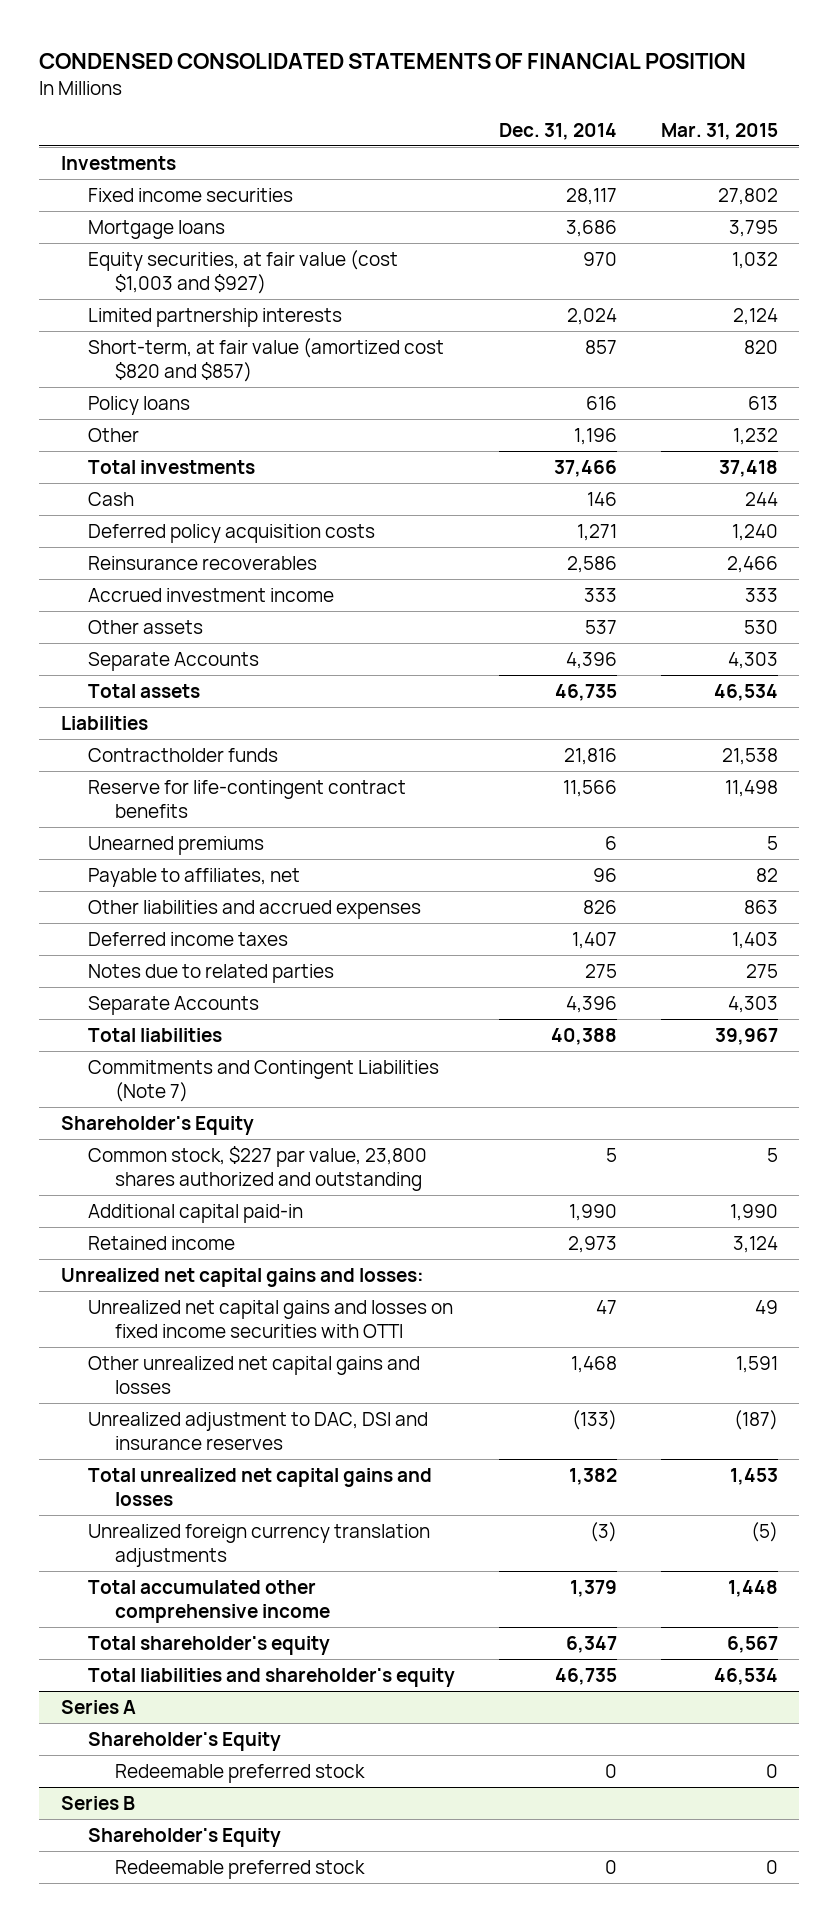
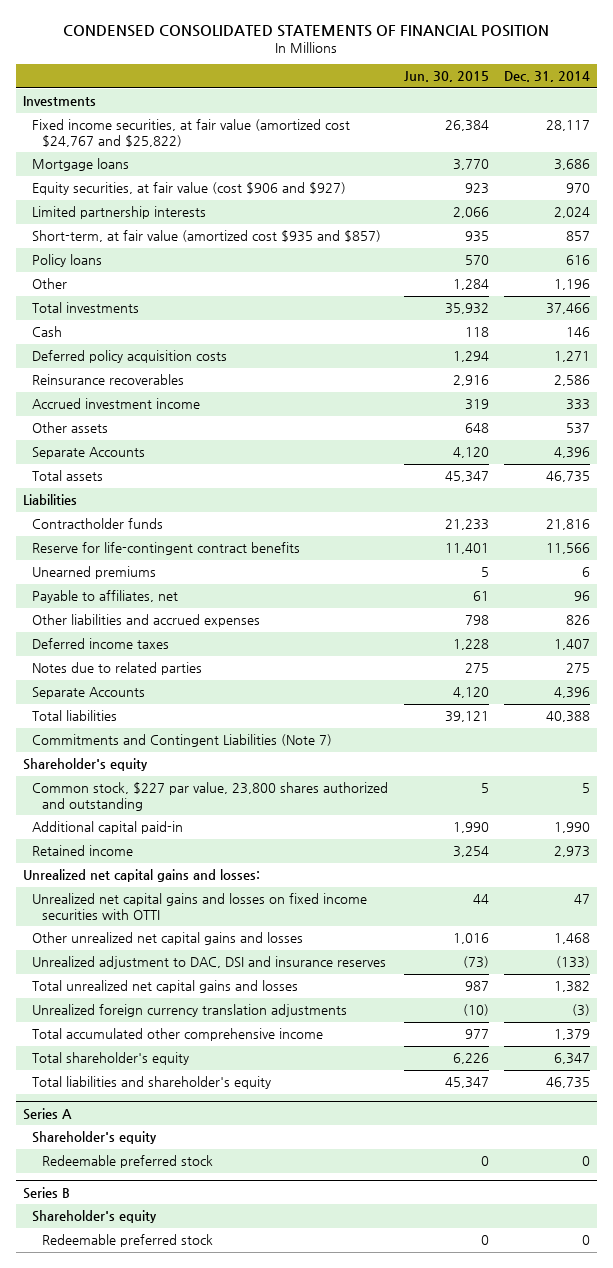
- | Dec. 31, 2014 | Mar. 31, 2015
+ | Jun. 30, 2015 | Dec. 31, 2014
- Fixed income securities | 28,117 | 27,802
+ Fixed income securities, at fair value (amortized cost $24,767 and $25,822) | 26,384 | 28,117
- Equity securities, at fair value (cost $1,003 and $927) | 970 | 1,032
+ Equity securities, at fair value (cost $906 and $927) | 923 | 970
- Short-term, at fair value (amortized cost $820 and $857) | 857 | 820
+ Short-term, at fair value (amortized cost $935 and $857) | 935 | 857
- Shareholder's Equity
+ Shareholder's equity
@ Series A
- Shareholder's Equity
+ Shareholder's equity
@ Series B
- Shareholder's Equity
+ Shareholder's equity

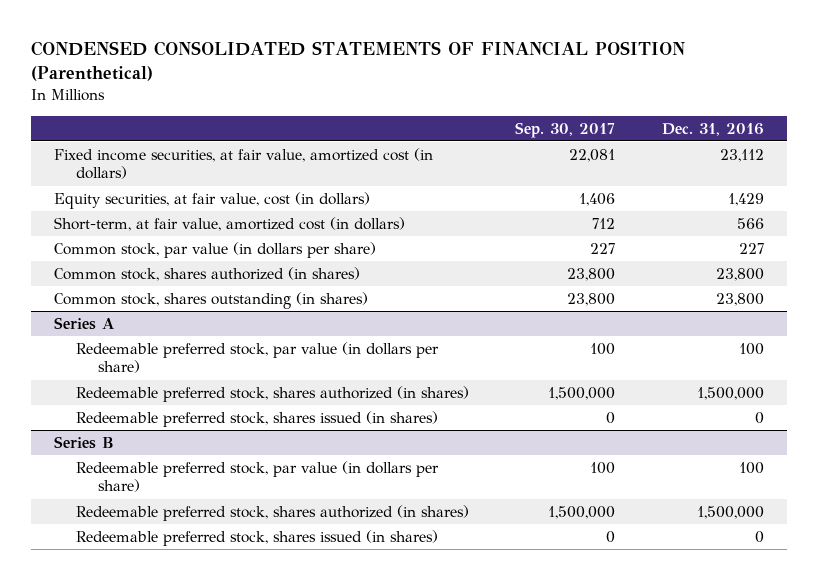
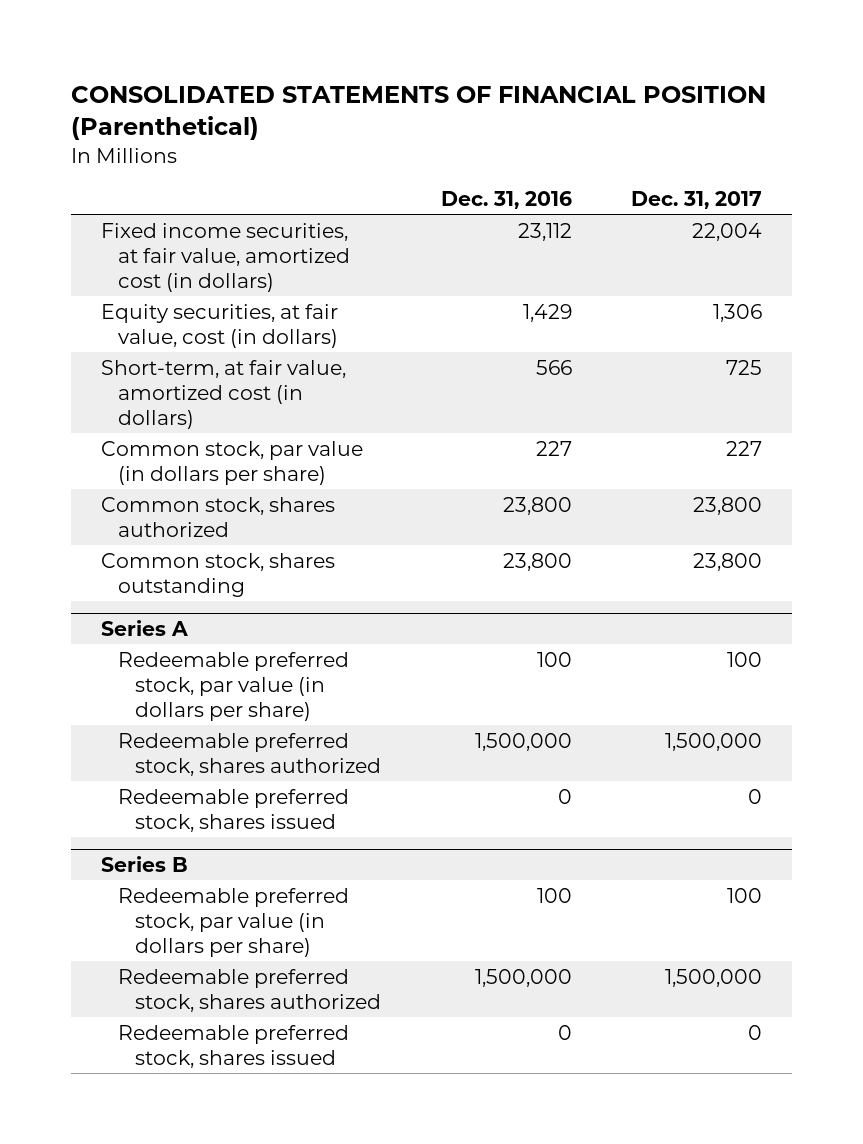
- CONDENSED CONSOLIDATED STATEMENTS OF FINANCIAL POSITION (Parenthetical)
+ CONSOLIDATED STATEMENTS OF FINANCIAL POSITION (Parenthetical)
- | Sep. 30, 2017 | Dec. 31, 2016
+ | Dec. 31, 2016 | Dec. 31, 2017
- Common stock, shares authorized (in shares) | 23,800 | 23,800
- Common stock, shares outstanding (in shares) | 23,800 | 23,800
+ Common stock, shares authorized | 23,800 | 23,800
+ Common stock, shares outstanding | 23,800 | 23,800
@ Series A
- Redeemable preferred stock, shares authorized (in shares) | 1,500,000 | 1,500,000
- Redeemable preferred stock, shares issued (in shares) | 0 | 0
+ Redeemable preferred stock, shares authorized | 1,500,000 | 1,500,000
+ Redeemable preferred stock, shares issued | 0 | 0
@ Series B
- Redeemable preferred stock, shares authorized (in shares) | 1,500,000 | 1,500,000
- Redeemable preferred stock, shares issued (in shares) | 0 | 0
+ Redeemable preferred stock, shares authorized | 1,500,000 | 1,500,000
+ Redeemable preferred stock, shares issued | 0 | 0

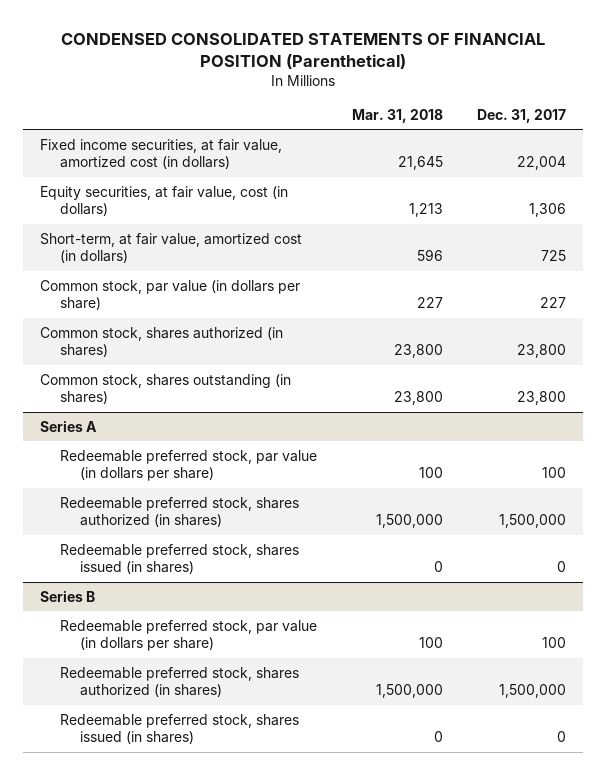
- CONSOLIDATED STATEMENTS OF FINANCIAL POSITION (Parenthetical)
+ CONDENSED CONSOLIDATED STATEMENTS OF FINANCIAL POSITION (Parenthetical)
- | Dec. 31, 2016 | Dec. 31, 2017
+ | Mar. 31, 2018 | Dec. 31, 2017
- Common stock, shares authorized | 23,800 | 23,800
- Common stock, shares outstanding | 23,800 | 23,800
+ Common stock, shares authorized (in shares) | 23,800 | 23,800
+ Common stock, shares outstanding (in shares) | 23,800 | 23,800
@ Series A
- Redeemable preferred stock, shares authorized | 1,500,000 | 1,500,000
- Redeemable preferred stock, shares issued | 0 | 0
+ Redeemable preferred stock, shares authorized (in shares) | 1,500,000 | 1,500,000
+ Redeemable preferred stock, shares issued (in shares) | 0 | 0
@ Series B
- Redeemable preferred stock, shares authorized | 1,500,000 | 1,500,000
- Redeemable preferred stock, shares issued | 0 | 0
+ Redeemable preferred stock, shares authorized (in shares) | 1,500,000 | 1,500,000
+ Redeemable preferred stock, shares issued (in shares) | 0 | 0

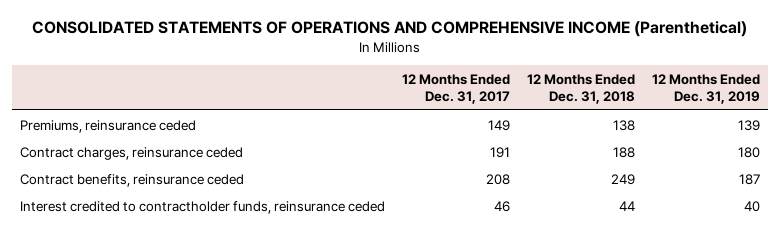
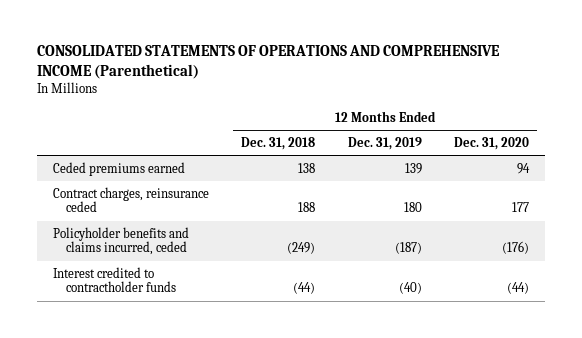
- | 12 Months Ended Dec. 31, 2017 | 12 Months Ended Dec. 31, 2018 | 12 Months Ended Dec. 31, 2019
+ | 12 Months Ended Dec. 31, 2018 | 12 Months Ended Dec. 31, 2019 | 12 Months Ended Dec. 31, 2020
- Premiums, reinsurance ceded | 149 | 138 | 139
+ Ceded premiums earned | 138 | 139 | 94
- Contract benefits, reinsurance ceded | 208 | 249 | 187
- Interest credited to contractholder funds, reinsurance ceded | 46 | 44 | 40
+ Policyholder benefits and claims incurred, ceded | (249) | (187) | (176)
+ Interest credited to contractholder funds | (44) | (40) | (44)

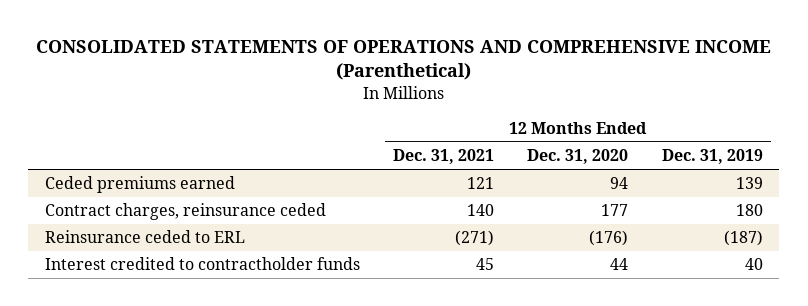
- | 12 Months Ended Dec. 31, 2018 | 12 Months Ended Dec. 31, 2019 | 12 Months Ended Dec. 31, 2020
+ | 12 Months Ended Dec. 31, 2021 | 12 Months Ended Dec. 31, 2020 | 12 Months Ended Dec. 31, 2019
- Policyholder benefits and claims incurred, ceded | (249) | (187) | (176)
- Interest credited to contractholder funds | (44) | (40) | (44)
+ Reinsurance ceded to ERL | (271) | (176) | (187)
+ Interest credited to contractholder funds | 45 | 44 | 40

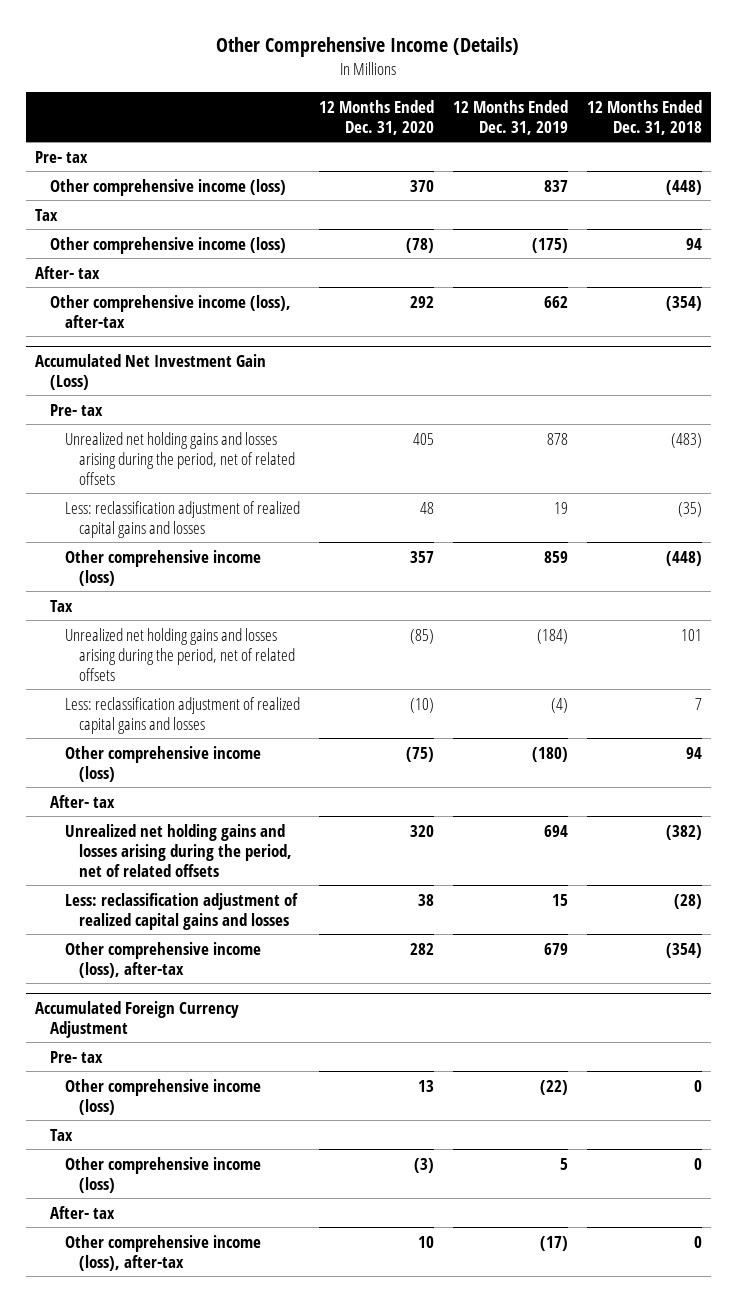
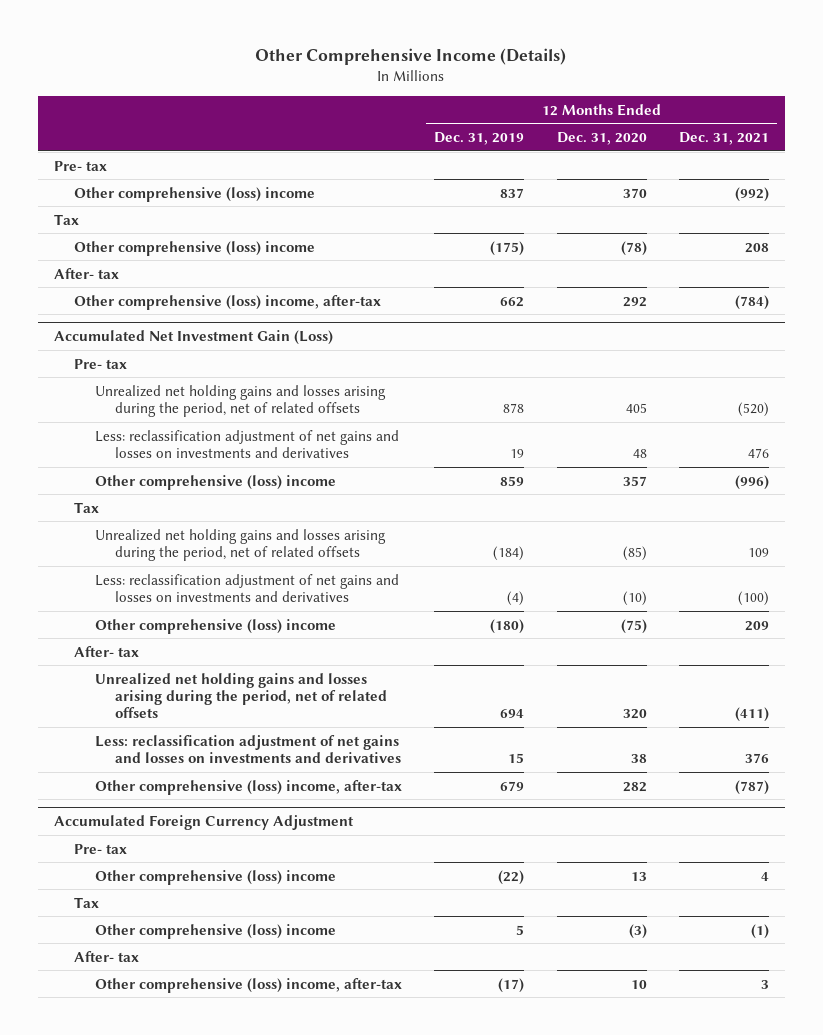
- | 12 Months Ended Dec. 31, 2020 | 12 Months Ended Dec. 31, 2019 | 12 Months Ended Dec. 31, 2018
+ | 12 Months Ended Dec. 31, 2019 | 12 Months Ended Dec. 31, 2020 | 12 Months Ended Dec. 31, 2021
- Other comprehensive income (loss) | 370 | 837 | (448)
+ Other comprehensive (loss) income | 837 | 370 | (992)
- Other comprehensive income (loss) | (78) | (175) | 94
+ Other comprehensive (loss) income | (175) | (78) | 208
- Other comprehensive income (loss), after-tax | 292 | 662 | (354)
+ Other comprehensive (loss) income, after-tax | 662 | 292 | (784)
@ Accumulated Net Investment Gain (Loss)
- Less: reclassification adjustment of realized capital gains and losses | 48 | 19 | (35)
- Other comprehensive income (loss) | 357 | 859 | (448)
+ Less: reclassification adjustment of net gains and losses on investments and derivatives | 19 | 48 | 476
+ Other comprehensive (loss) income | 859 | 357 | (996)
- Less: reclassification adjustment of realized capital gains and losses | (10) | (4) | 7
- Other comprehensive income (loss) | (75) | (180) | 94
+ Less: reclassification adjustment of net gains and losses on investments and derivatives | (4) | (10) | (100)
+ Other comprehensive (loss) income | (180) | (75) | 209
- Less: reclassification adjustment of realized capital gains and losses | 38 | 15 | (28)
- Other comprehensive income (loss), after-tax | 282 | 679 | (354)
+ Less: reclassification adjustment of net gains and losses on investments and derivatives | 15 | 38 | 376
+ Other comprehensive (loss) income, after-tax | 679 | 282 | (787)
@ Accumulated Foreign Currency Adjustment
- Other comprehensive income (loss) | 13 | (22) | 0
+ Other comprehensive (loss) income | (22) | 13 | 4
- Other comprehensive income (loss) | (3) | 5 | 0
+ Other comprehensive (loss) income | 5 | (3) | (1)
- Other comprehensive income (loss), after-tax | 10 | (17) | 0
+ Other comprehensive (loss) income, after-tax | (17) | 10 | 3

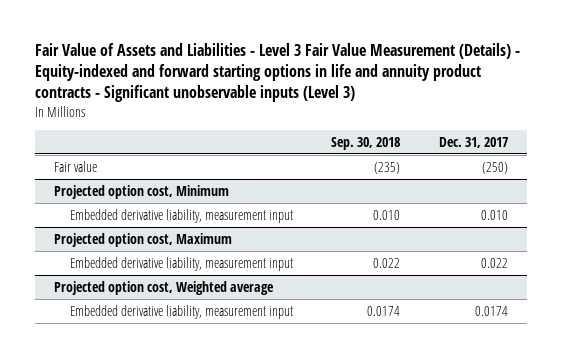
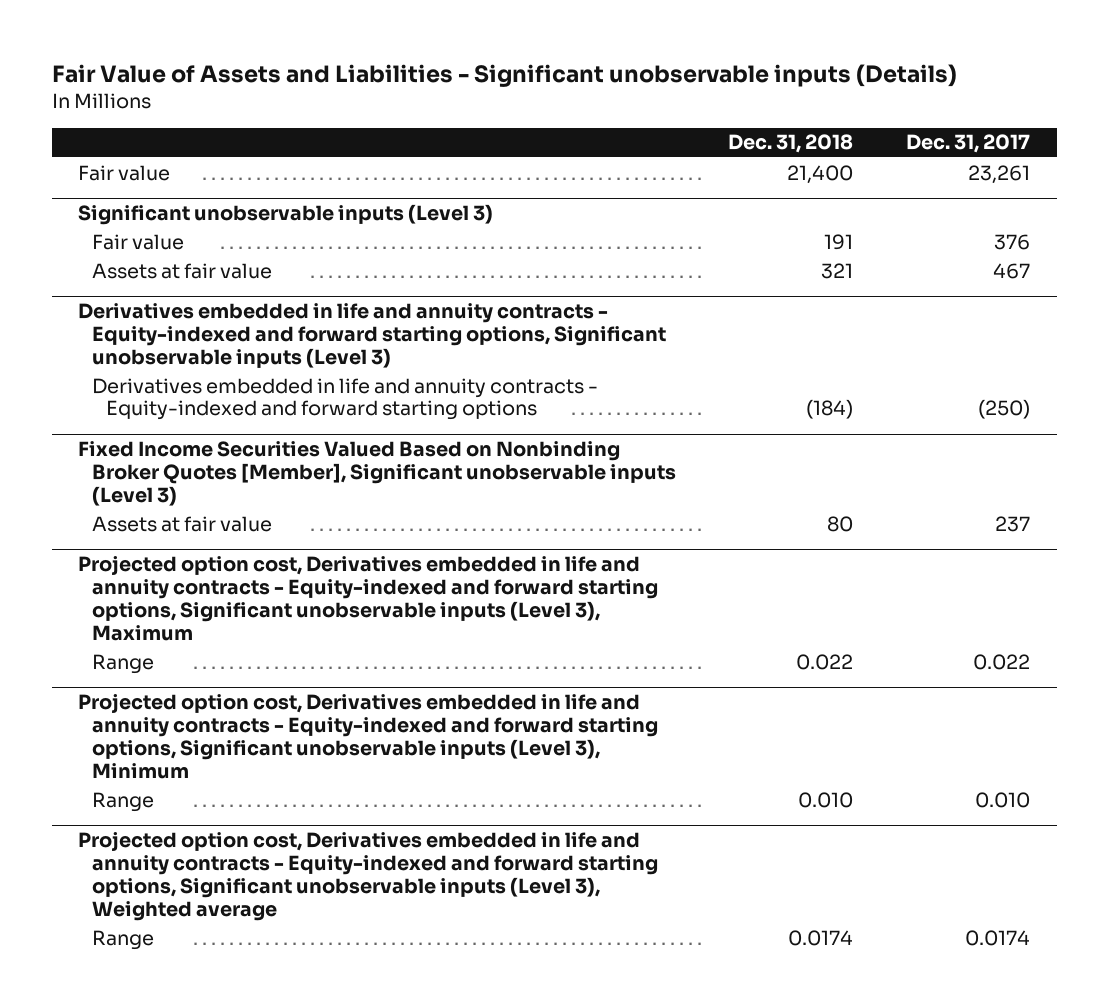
- Fair Value of Assets and Liabilities - Level 3 Fair Value Measurement (Details) - Equity-indexed and forward starting options in life and annuity product contracts - Significant unobservable inputs (Level 3)
+ Fair Value of Assets and Liabilities - Significant unobservable inputs (Details)
- | Sep. 30, 2018 | Dec. 31, 2017
+ | Dec. 31, 2018 | Dec. 31, 2017
- Fair value | (235) | (250)
- Projected option cost, Minimum
- Embedded derivative liability, measurement input | 0.010 | 0.010
- Projected option cost, Maximum
- Embedded derivative liability, measurement input | 0.022 | 0.022
- Projected option cost, Weighted average
- Embedded derivative liability, measurement input | 0.0174 | 0.0174
+ Fair value | 21,400 | 23,261
+ Significant unobservable inputs (Level 3)
+ Fair value | 191 | 376
+ Assets at fair value | 321 | 467
+ Derivatives embedded in life and annuity contracts - Equity-indexed and forward starting options, Significant unobservable inputs (Level 3)
+ Derivatives embedded in life and annuity contracts - Equity-indexed and forward starting options | (184) | (250)
+ Fixed Income Securities Valued Based on Nonbinding Broker Quotes [Member], Significant unobservable inputs (Level 3)
+ Assets at fair value | 80 | 237
+ Projected option cost, Derivatives embedded in life and annuity contracts - Equity-indexed and forward starting options, Significant unobservable inputs (Level 3), Maximum
+ Range | 0.022 | 0.022
+ Projected option cost, Derivatives embedded in life and annuity contracts - Equity-indexed and forward starting options, Significant unobservable inputs (Level 3), Minimum
+ Range | 0.010 | 0.010
+ Projected option cost, Derivatives embedded in life and annuity contracts - Equity-indexed and forward starting options, Significant unobservable inputs (Level 3), Weighted average
+ Range | 0.0174 | 0.0174

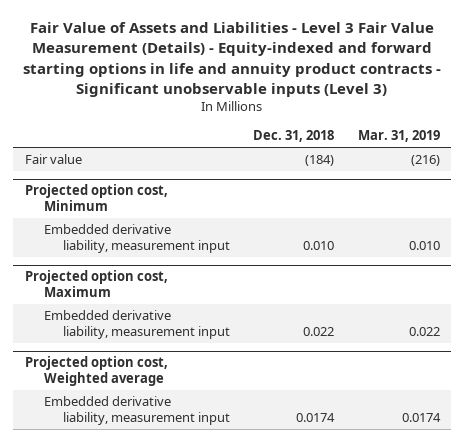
- Fair Value of Assets and Liabilities - Significant unobservable inputs (Details)
+ Fair Value of Assets and Liabilities - Level 3 Fair Value Measurement (Details) - Equity-indexed and forward starting options in life and annuity product contracts - Significant unobservable inputs (Level 3)
- | Dec. 31, 2018 | Dec. 31, 2017
+ | Dec. 31, 2018 | Mar. 31, 2019
- Fair value | 21,400 | 23,261
- Significant unobservable inputs (Level 3)
- Fair value | 191 | 376
- Assets at fair value | 321 | 467
- Derivatives embedded in life and annuity contracts - Equity-indexed and forward starting options, Significant unobservable inputs (Level 3)
- Derivatives embedded in life and annuity contracts - Equity-indexed and forward starting options | (184) | (250)
- Fixed Income Securities Valued Based on Nonbinding Broker Quotes [Member], Significant unobservable inputs (Level 3)
- Assets at fair value | 80 | 237
- Projected option cost, Derivatives embedded in life and annuity contracts - Equity-indexed and forward starting options, Significant unobservable inputs (Level 3), Maximum
- Range | 0.022 | 0.022
- Projected option cost, Derivatives embedded in life and annuity contracts - Equity-indexed and forward starting options, Significant unobservable inputs (Level 3), Minimum
- Range | 0.010 | 0.010
- Projected option cost, Derivatives embedded in life and annuity contracts - Equity-indexed and forward starting options, Significant unobservable inputs (Level 3), Weighted average
- Range | 0.0174 | 0.0174
+ Fair value | (184) | (216)
+ Projected option cost, Minimum
+ Embedded derivative liability, measurement input | 0.010 | 0.010
+ Projected option cost, Maximum
+ Embedded derivative liability, measurement input | 0.022 | 0.022
+ Projected option cost, Weighted average
+ Embedded derivative liability, measurement input | 0.0174 | 0.0174

